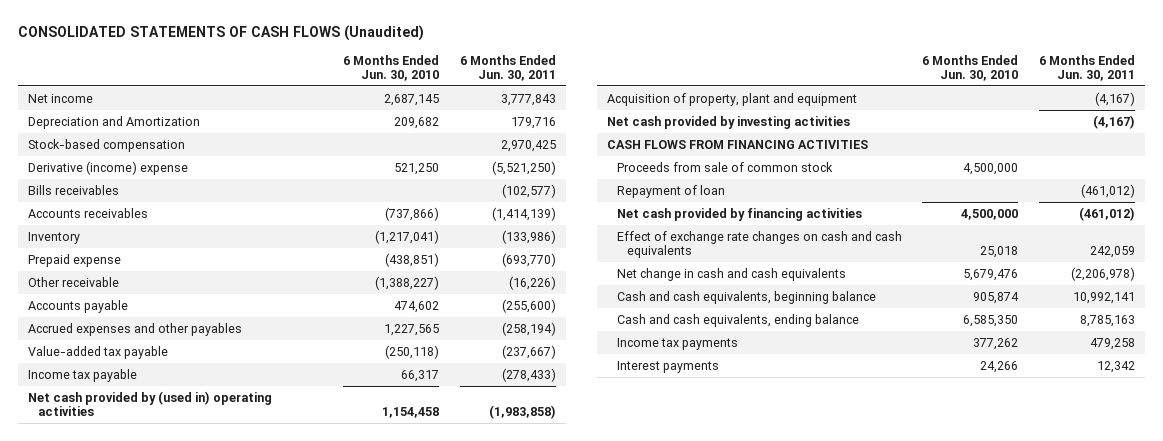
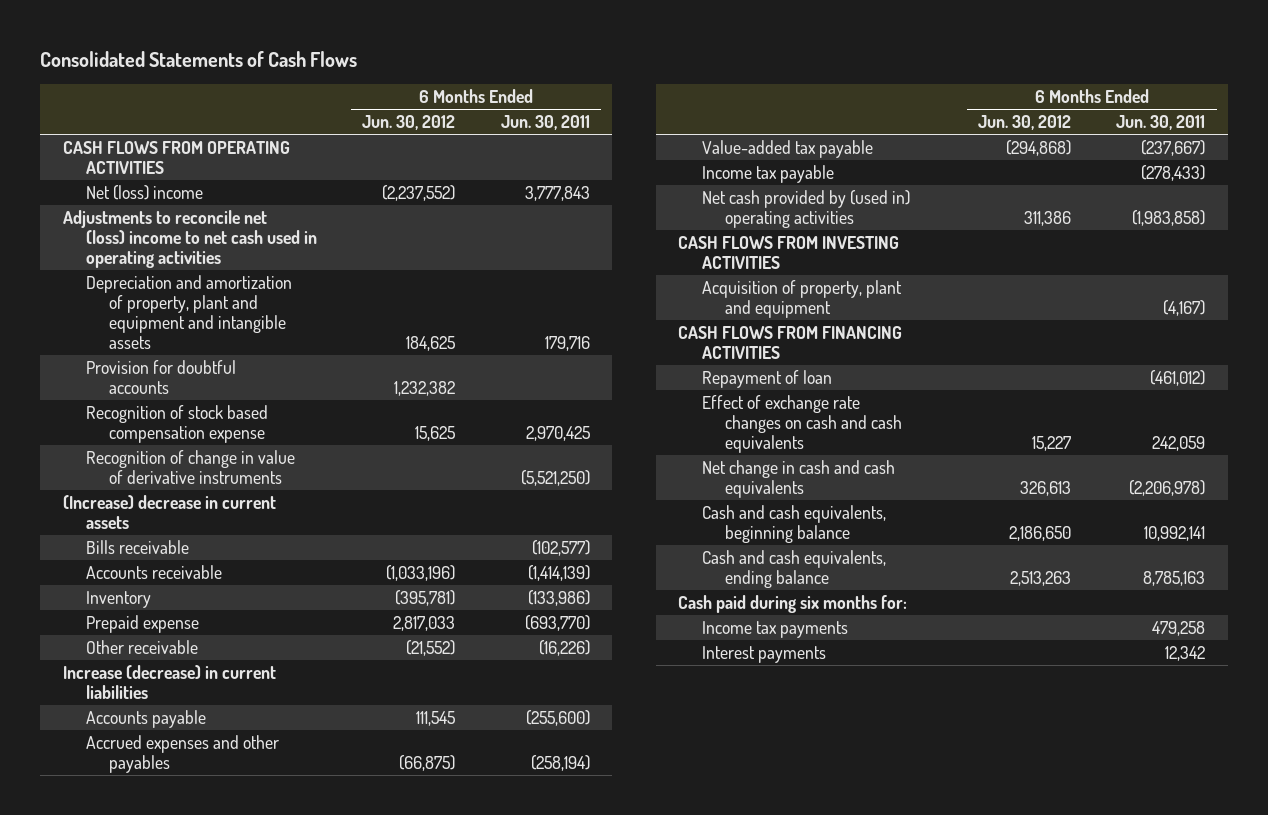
- CONSOLIDATED STATEMENTS OF CASH FLOWS (Unaudited)
+ Consolidated Statements of Cash Flows
- | 6 Months Ended Jun. 30, 2010 | 6 Months Ended Jun. 30, 2011
+ | 6 Months Ended Jun. 30, 2012 | 6 Months Ended Jun. 30, 2011
- Net income | 2,687,145 | 3,777,843
- Depreciation and Amortization | 209,682 | 179,716
- Stock-based compensation | | 2,970,425
- Derivative (income) expense | 521,250 | (5,521,250)
- Bills receivables | | (102,577)
- Accounts receivables | (737,866) | (1,414,139)
+ CASH FLOWS FROM OPERATING ACTIVITIES
+ Net (loss) income | (2,237,552) | 3,777,843
+ Adjustments to reconcile net (loss) income to net cash used in operating activities
+ Depreciation and amortization of property, plant and equipment and intangible assets | 184,625 | 179,716
+ Provision for doubtful accounts | 1,232,382 |
+ Recognition of stock based compensation expense | 15,625 | 2,970,425
+ Recognition of change in value of derivative instruments | | (5,521,250)
+ (Increase) decrease in current assets
+ Bills receivable | | (102,577)
+ Accounts receivable | (1,033,196) | (1,414,139)
+ Increase (decrease) in current liabilities
+ CASH FLOWS FROM INVESTING ACTIVITIES
- Net cash provided by investing activities | | (4,167)
- Proceeds from sale of common stock | 4,500,000 |
- Net cash provided by financing activities | 4,500,000 | (461,012)
+ Cash paid during six months for:

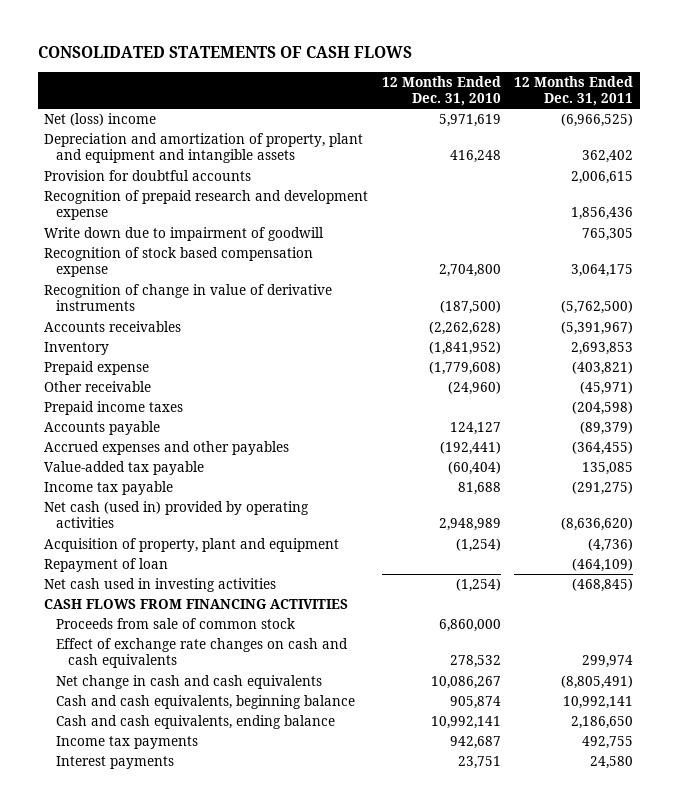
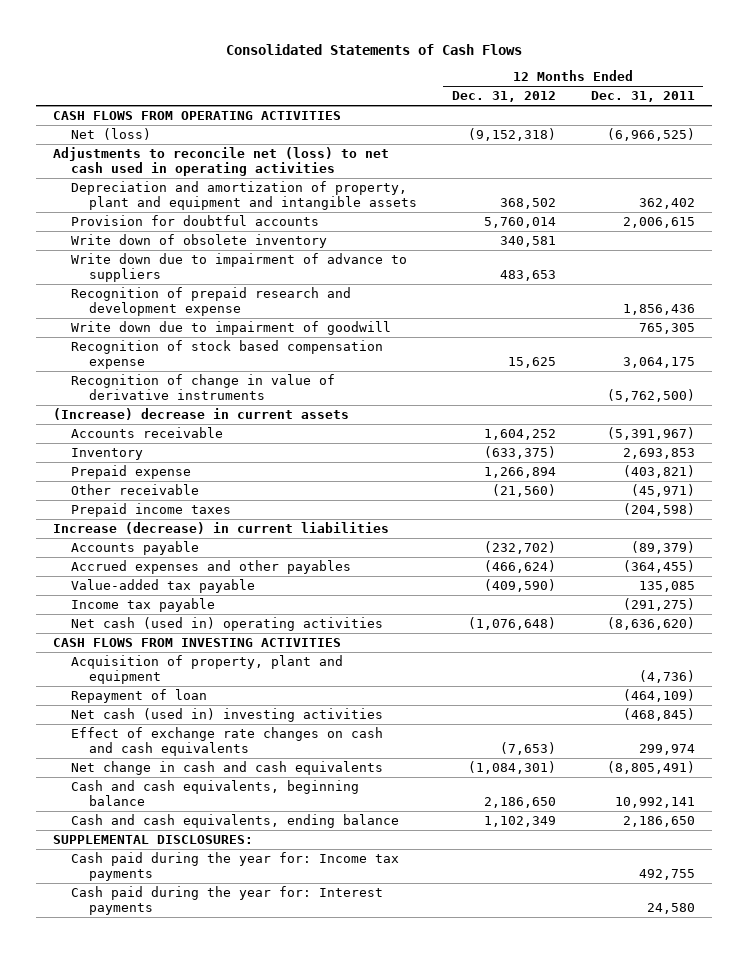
- CONSOLIDATED STATEMENTS OF CASH FLOWS
+ Consolidated Statements of Cash Flows
- | 12 Months Ended Dec. 31, 2010 | 12 Months Ended Dec. 31, 2011
+ | 12 Months Ended Dec. 31, 2012 | 12 Months Ended Dec. 31, 2011
- Net (loss) income | 5,971,619 | (6,966,525)
+ CASH FLOWS FROM OPERATING ACTIVITIES
+ Net (loss) | (9,152,318) | (6,966,525)
+ Adjustments to reconcile net (loss) to net cash used in operating activities
+ Write down of obsolete inventory | 340,581 |
+ Write down due to impairment of advance to suppliers | 483,653 |
- Accounts receivables | (2,262,628) | (5,391,967)
+ (Increase) decrease in current assets
+ Accounts receivable | 1,604,252 | (5,391,967)
+ Increase (decrease) in current liabilities
- Net cash (used in) provided by operating activities | 2,948,989 | (8,636,620)
+ Net cash (used in) operating activities | (1,076,648) | (8,636,620)
+ CASH FLOWS FROM INVESTING ACTIVITIES
- Net cash used in investing activities | (1,254) | (468,845)
- CASH FLOWS FROM FINANCING ACTIVITIES
- Proceeds from sale of common stock | 6,860,000 |
+ Net cash (used in) investing activities | | (468,845)
- Income tax payments | 942,687 | 492,755
- Interest payments | 23,751 | 24,580
+ SUPPLEMENTAL DISCLOSURES:
+ Cash paid during the year for: Income tax payments | | 492,755
+ Cash paid during the year for: Interest payments | | 24,580

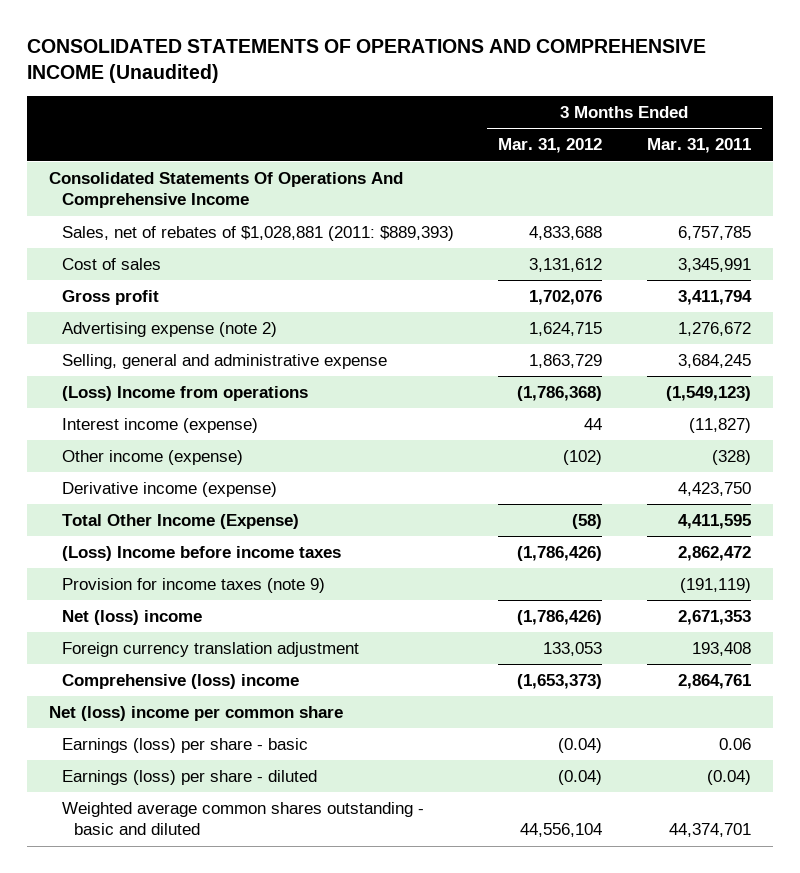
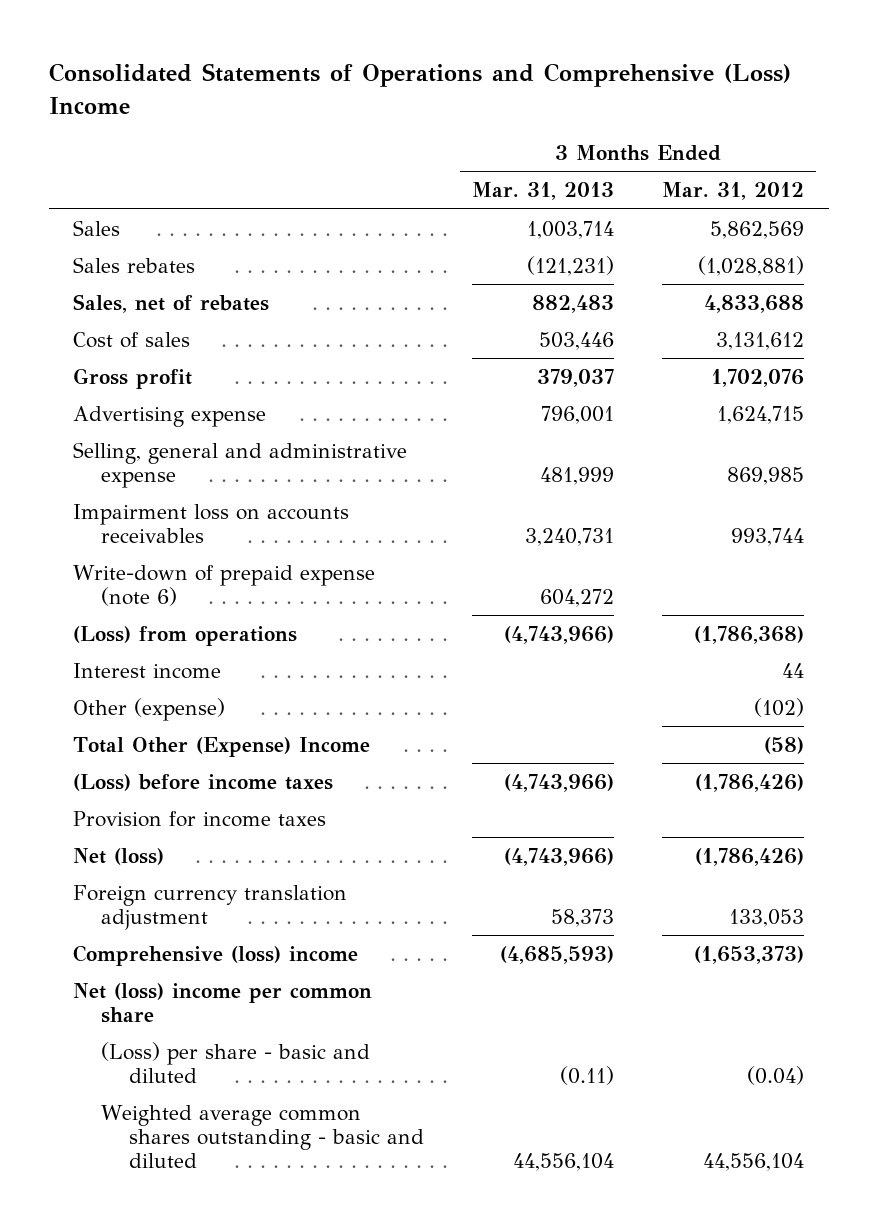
- CONSOLIDATED STATEMENTS OF OPERATIONS AND COMPREHENSIVE INCOME (Unaudited)
+ Consolidated Statements of Operations and Comprehensive (Loss) Income
- | 3 Months Ended Mar. 31, 2012 | 3 Months Ended Mar. 31, 2011
+ | 3 Months Ended Mar. 31, 2013 | 3 Months Ended Mar. 31, 2012
- Consolidated Statements Of Operations And Comprehensive Income
- Sales, net of rebates of $1,028,881 (2011: $889,393) | 4,833,688 | 6,757,785
+ Sales | 1,003,714 | 5,862,569
+ Sales rebates | (121,231) | (1,028,881)
+ Sales, net of rebates | 882,483 | 4,833,688
- Advertising expense (note 2) | 1,624,715 | 1,276,672
- Selling, general and administrative expense | 1,863,729 | 3,684,245
- (Loss) Income from operations | (1,786,368) | (1,549,123)
- Interest income (expense) | 44 | (11,827)
- Other income (expense) | (102) | (328)
- Derivative income (expense) | | 4,423,750
- Total Other Income (Expense) | (58) | 4,411,595
- (Loss) Income before income taxes | (1,786,426) | 2,862,472
- Provision for income taxes (note 9) | | (191,119)
- Net (loss) income | (1,786,426) | 2,671,353
+ Advertising expense | 796,001 | 1,624,715
+ Selling, general and administrative expense | 481,999 | 869,985
+ Impairment loss on accounts receivables | 3,240,731 | 993,744
+ Write-down of prepaid expense (note 6) | 604,272 |
+ (Loss) from operations | (4,743,966) | (1,786,368)
+ Interest income | | 44
+ Other (expense) | | (102)
+ Total Other (Expense) Income | | (58)
+ (Loss) before income taxes | (4,743,966) | (1,786,426)
+ Provision for income taxes
+ Net (loss) | (4,743,966) | (1,786,426)
- Earnings (loss) per share - basic | (0.04) | 0.06
- Earnings (loss) per share - diluted | (0.04) | (0.04)
+ (Loss) per share - basic and diluted | (0.11) | (0.04)

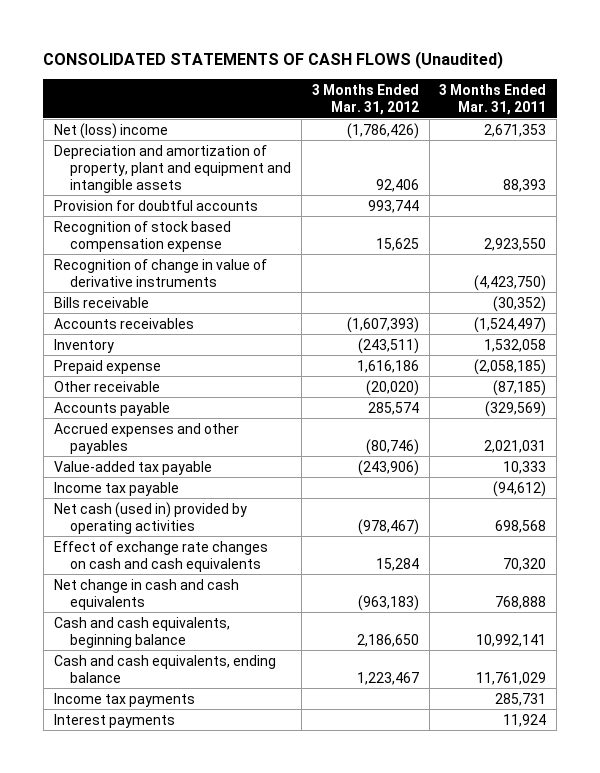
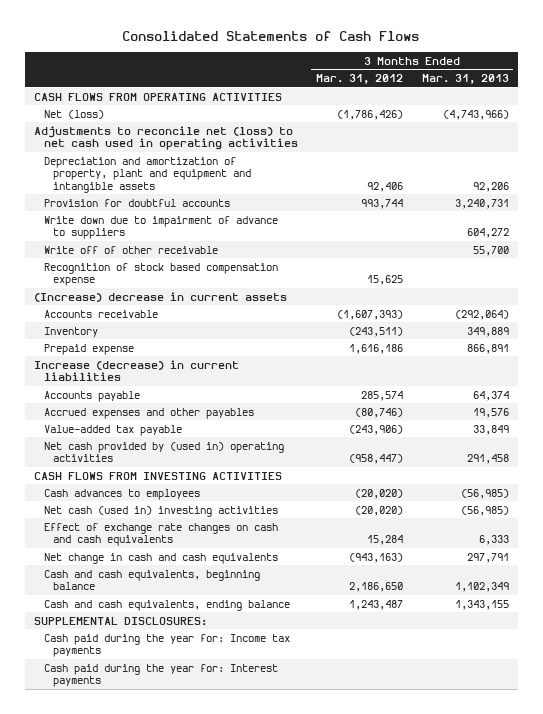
- CONSOLIDATED STATEMENTS OF CASH FLOWS (Unaudited)
+ Consolidated Statements of Cash Flows
- | 3 Months Ended Mar. 31, 2012 | 3 Months Ended Mar. 31, 2011
+ | 3 Months Ended Mar. 31, 2012 | 3 Months Ended Mar. 31, 2013
- Net (loss) income | (1,786,426) | 2,671,353
+ CASH FLOWS FROM OPERATING ACTIVITIES
+ Net (loss) | (1,786,426) | (4,743,966)
+ Adjustments to reconcile net (loss) to net cash used in operating activities
+ Write down due to impairment of advance to suppliers | | 604,272
+ Write off of other receivable | | 55,700
- Recognition of change in value of derivative instruments | | (4,423,750)
- Bills receivable | | (30,352)
- Accounts receivables | (1,607,393) | (1,524,497)
+ (Increase) decrease in current assets
+ Accounts receivable | (1,607,393) | (292,064)
- Other receivable | (20,020) | (87,185)
+ Increase (decrease) in current liabilities
- Income tax payable | | (94,612)
- Net cash (used in) provided by operating activities | (978,467) | 698,568
+ Net cash provided by (used in) operating activities | (958,447) | 291,458
+ CASH FLOWS FROM INVESTING ACTIVITIES
+ Cash advances to employees | (20,020) | (56,985)
+ Net cash (used in) investing activities | (20,020) | (56,985)
- Net change in cash and cash equivalents | (963,183) | 768,888
+ Net change in cash and cash equivalents | (943,163) | 297,791
- Cash and cash equivalents, ending balance | 1,223,467 | 11,761,029
- Income tax payments | | 285,731
- Interest payments | | 11,924
+ Cash and cash equivalents, ending balance | 1,243,487 | 1,343,155
+ SUPPLEMENTAL DISCLOSURES:
+ Cash paid during the year for: Income tax payments
+ Cash paid during the year for: Interest payments

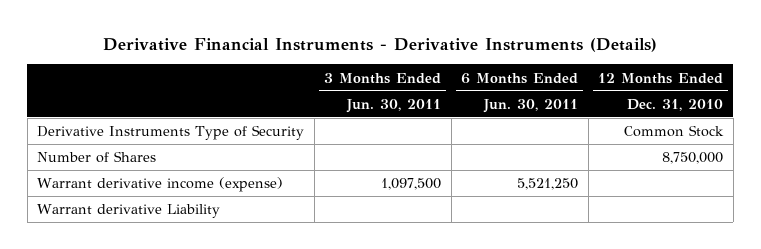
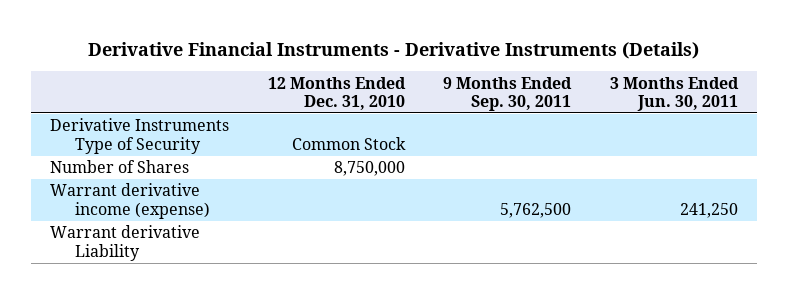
- | 3 Months Ended Jun. 30, 2011 | 6 Months Ended Jun. 30, 2011 | 12 Months Ended Dec. 31, 2010
+ | 12 Months Ended Dec. 31, 2010 | 9 Months Ended Sep. 30, 2011 | 3 Months Ended Jun. 30, 2011
- Warrant derivative income (expense) | 1,097,500 | 5,521,250 |
+ Warrant derivative income (expense) | | 5,762,500 | 241,250

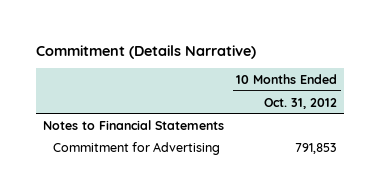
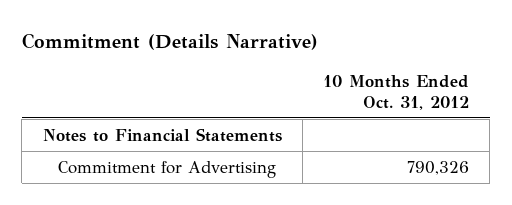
- Commitment for Advertising | 791,853
+ Commitment for Advertising | 790,326

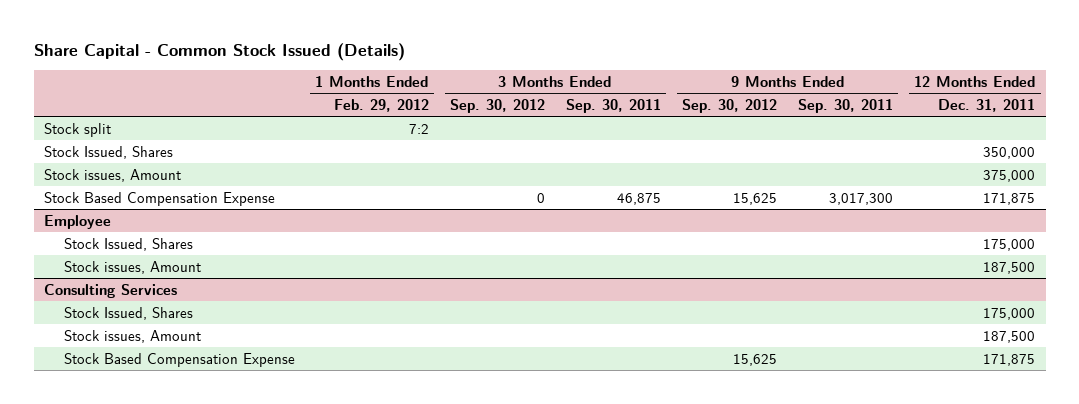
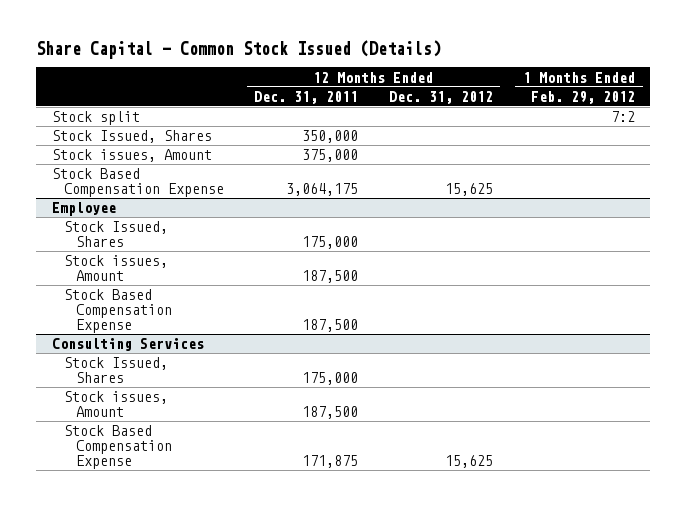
- | 1 Months Ended Feb. 29, 2012 | 3 Months Ended Sep. 30, 2012 | 3 Months Ended Sep. 30, 2011 | 9 Months Ended Sep. 30, 2012 | 9 Months Ended Sep. 30, 2011 | 12 Months Ended Dec. 31, 2011
+ | 12 Months Ended Dec. 31, 2011 | 12 Months Ended Dec. 31, 2012 | 1 Months Ended Feb. 29, 2012
- Stock Based Compensation Expense | | 0 | 46,875 | 15,625 | 3,017,300 | 171,875
+ Stock Based Compensation Expense | 3,064,175 | 15,625 |
@ Employee
+ Stock Based Compensation Expense | 187,500 | |

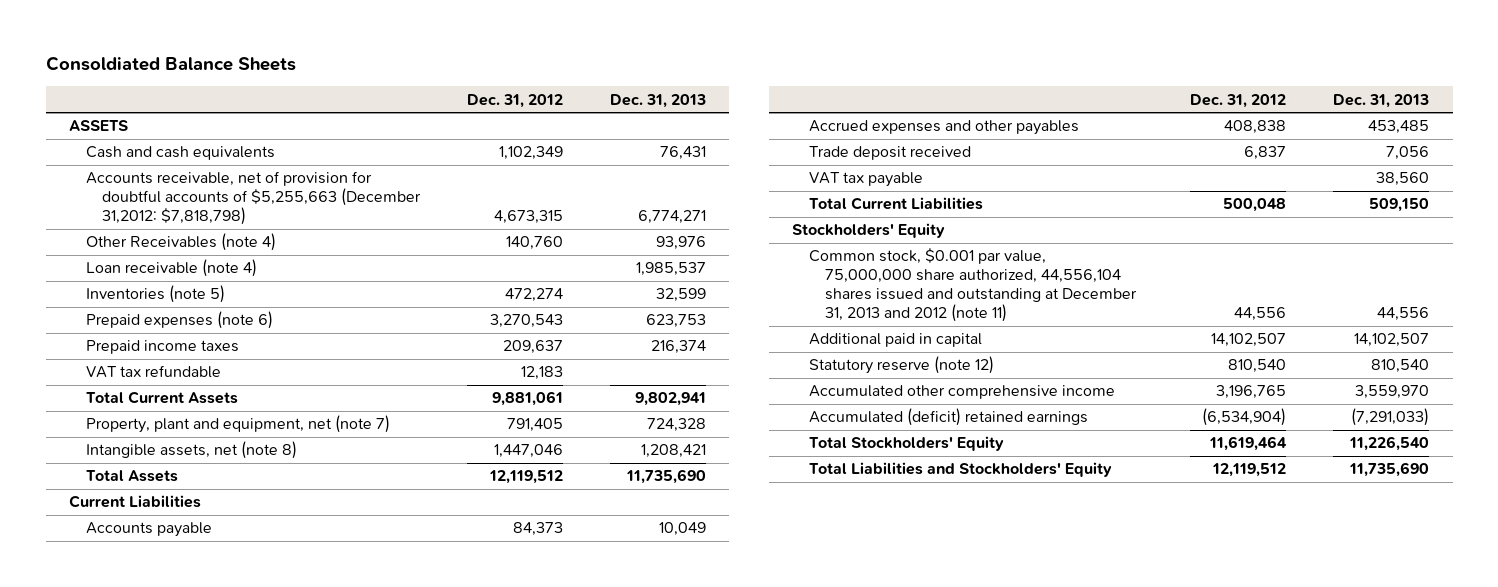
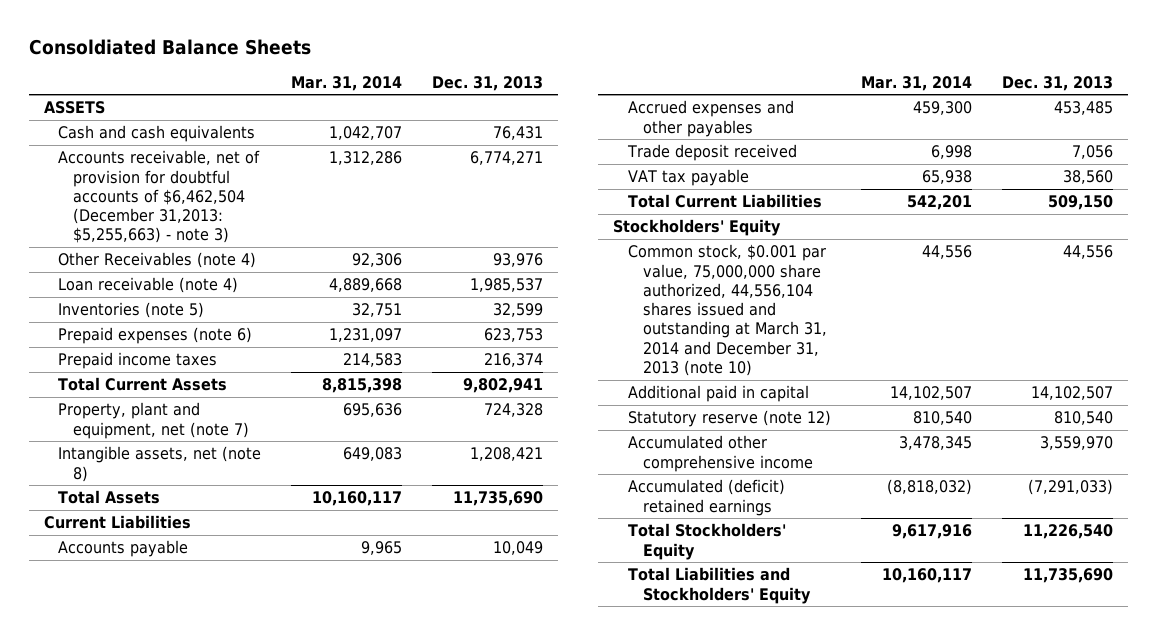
- | Dec. 31, 2012 | Dec. 31, 2013
+ | Mar. 31, 2014 | Dec. 31, 2013
- Accounts receivable, net of provision for doubtful accounts of $5,255,663 (December 31,2012: $7,818,798) | 4,673,315 | 6,774,271
+ Accounts receivable, net of provision for doubtful accounts of $6,462,504 (December 31,2013: $5,255,663) - note 3) | 1,312,286 | 6,774,271
- VAT tax refundable | 12,183 |
- Common stock, $0.001 par value, 75,000,000 share authorized, 44,556,104 shares issued and outstanding at December 31, 2013 and 2012 (note 11) | 44,556 | 44,556
+ Common stock, $0.001 par value, 75,000,000 share authorized, 44,556,104 shares issued and outstanding at March 31, 2014 and December 31, 2013 (note 10) | 44,556 | 44,556

